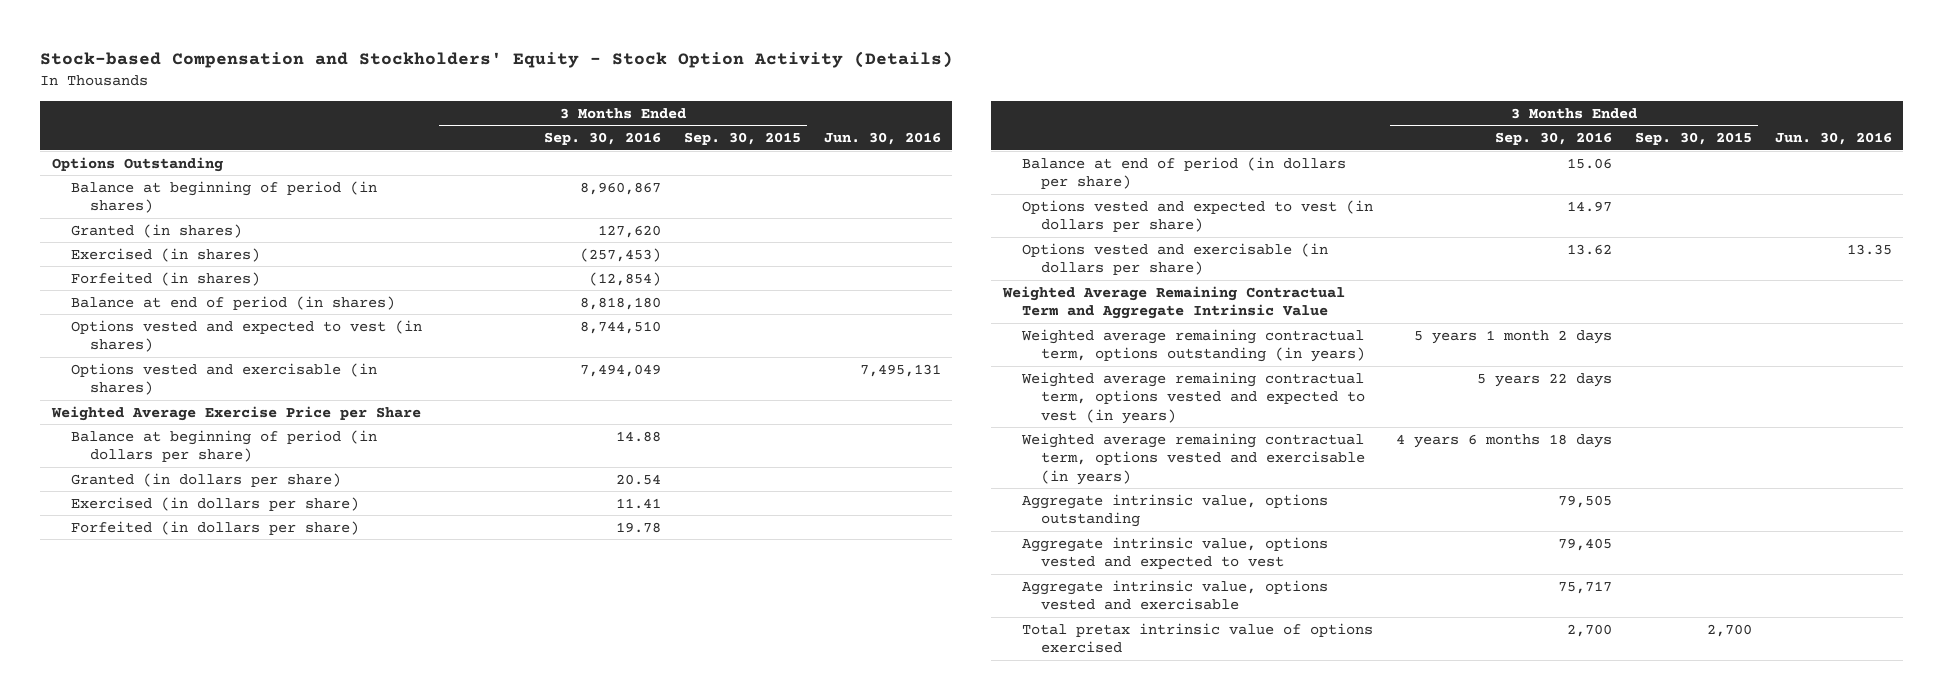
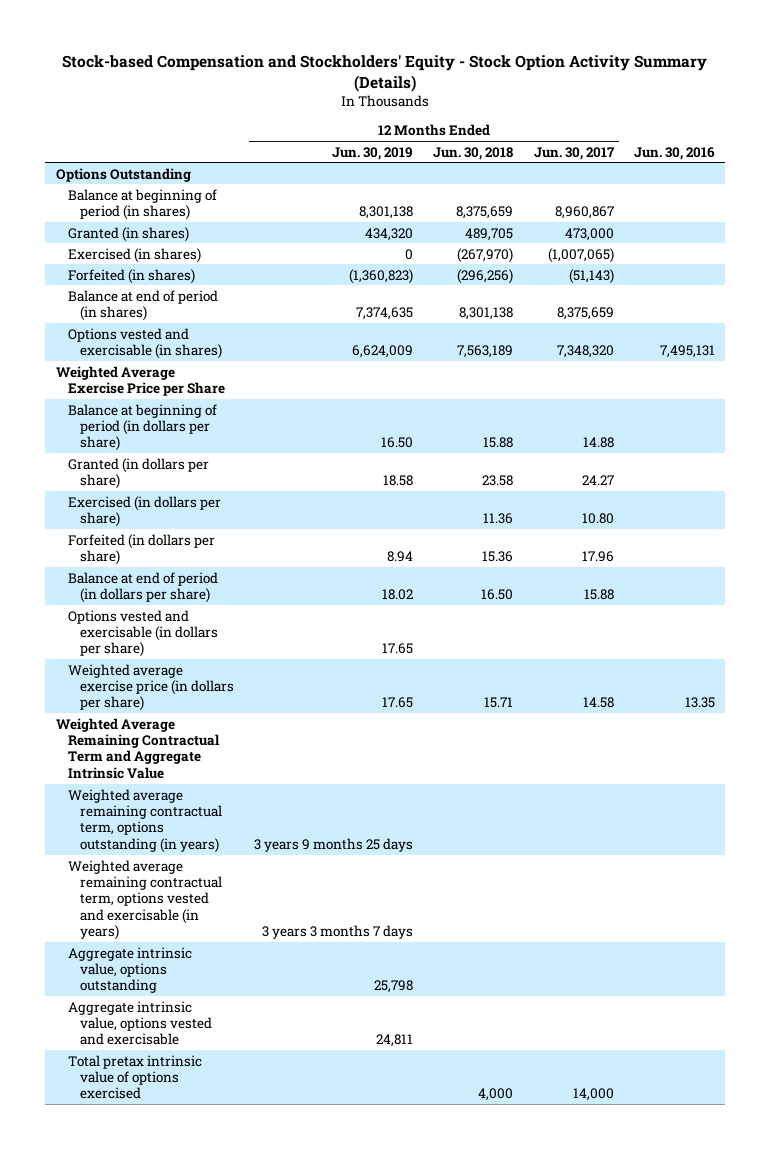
- Stock-based Compensation and Stockholders' Equity - Stock Option Activity (Details)
+ Stock-based Compensation and Stockholders' Equity - Stock Option Activity Summary (Details)
- | 3 Months Ended Sep. 30, 2016 | 3 Months Ended Sep. 30, 2015 | Jun. 30, 2016
+ | 12 Months Ended Jun. 30, 2019 | 12 Months Ended Jun. 30, 2018 | 12 Months Ended Jun. 30, 2017 | Jun. 30, 2016
- Options vested and expected to vest (in shares) | 8,744,510 | |
- Options vested and expected to vest (in dollars per share) | 14.97 | |
- Options vested and exercisable (in dollars per share) | 13.62 | | 13.35
+ Options vested and exercisable (in dollars per share) | 17.65 | | |
+ Weighted average exercise price (in dollars per share) | 17.65 | 15.71 | 14.58 | 13.35
- Weighted average remaining contractual term, options vested and expected to vest (in years) | 5 years 22 days | |
- Aggregate intrinsic value, options vested and expected to vest | 79,405 | |

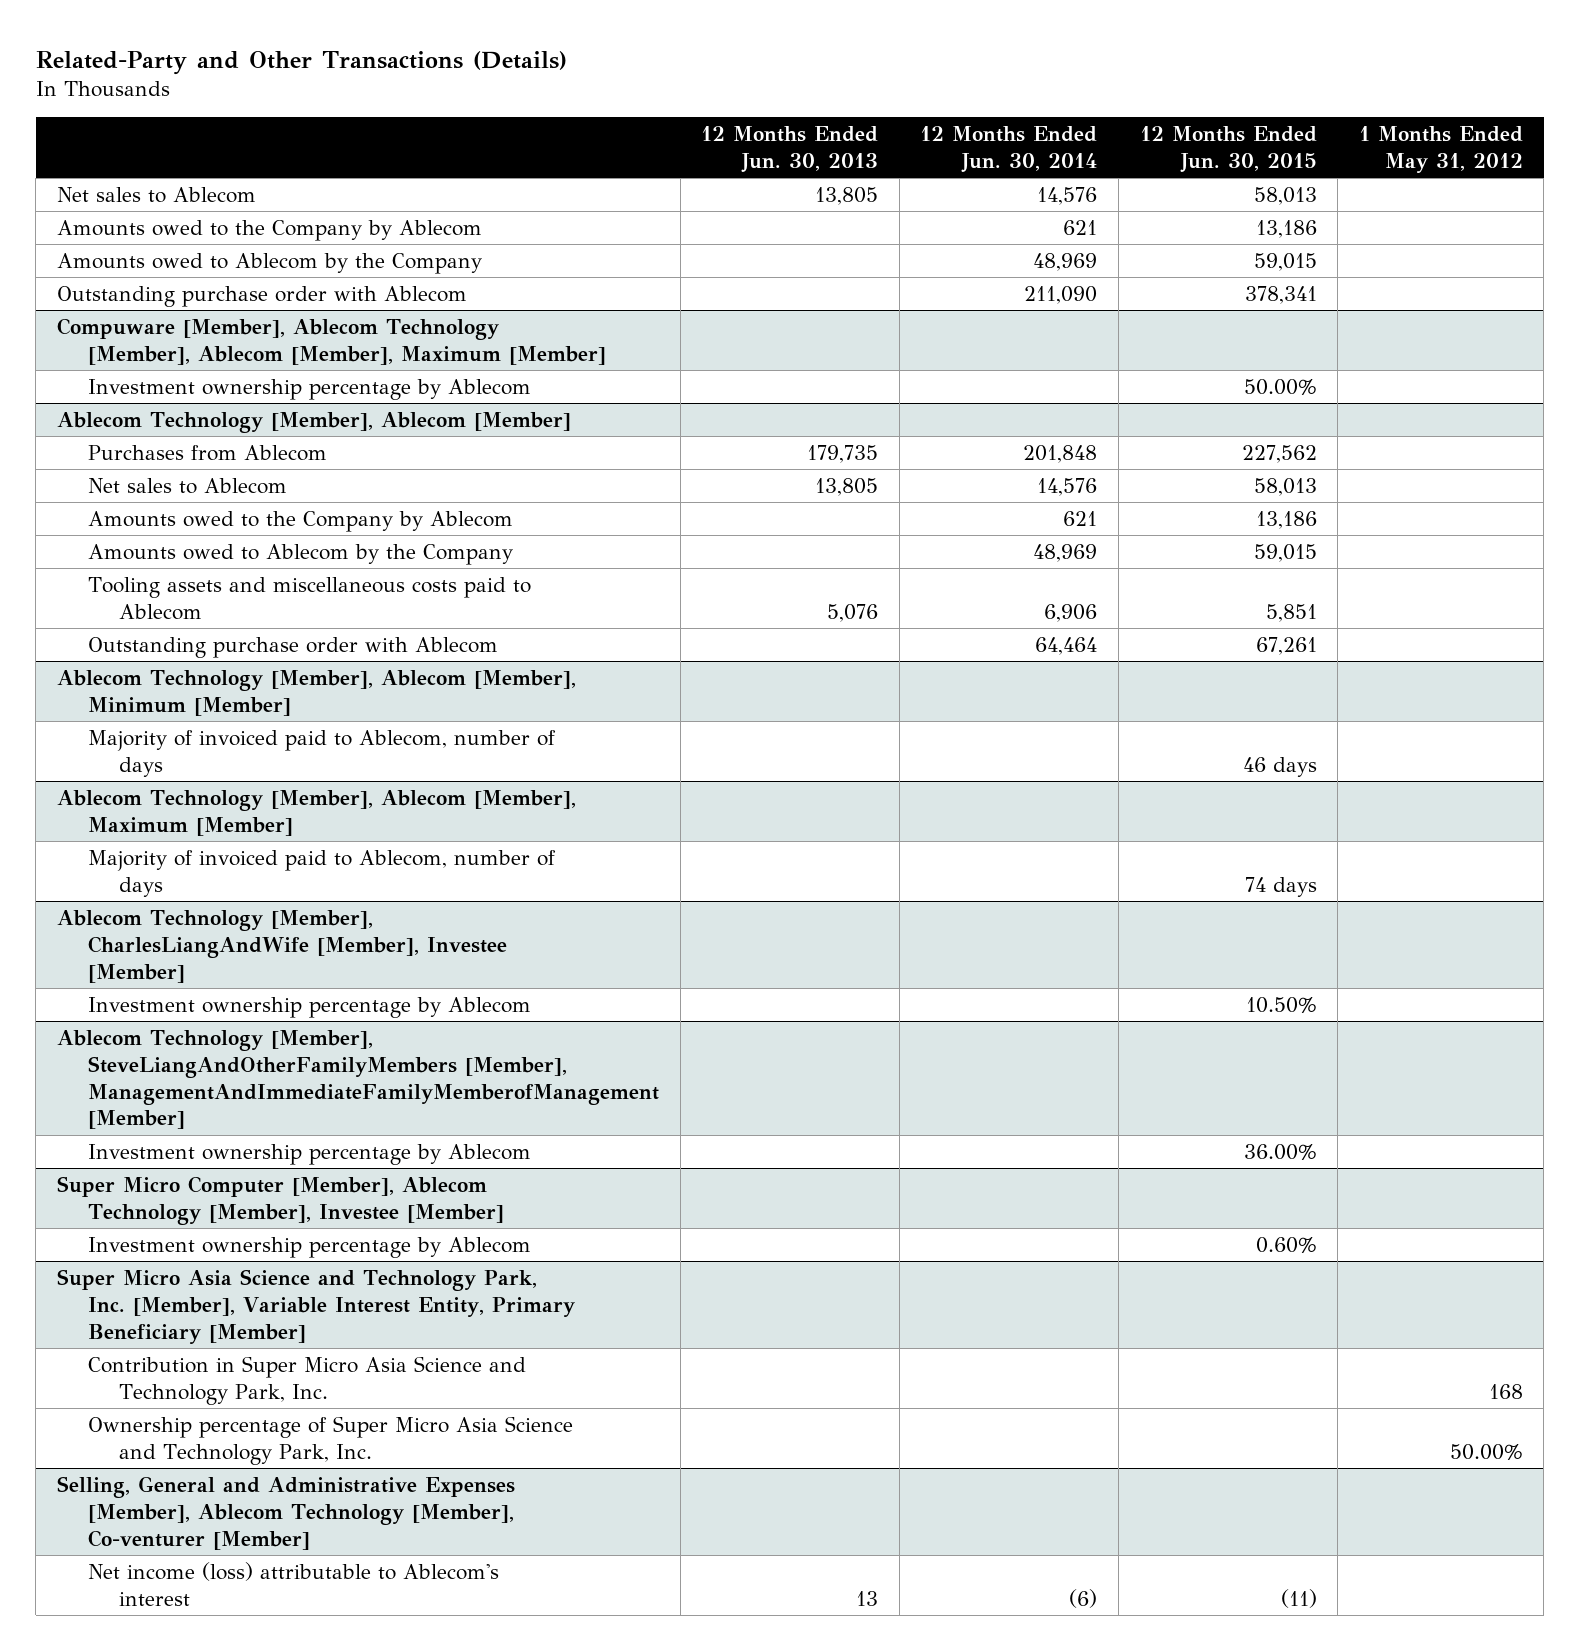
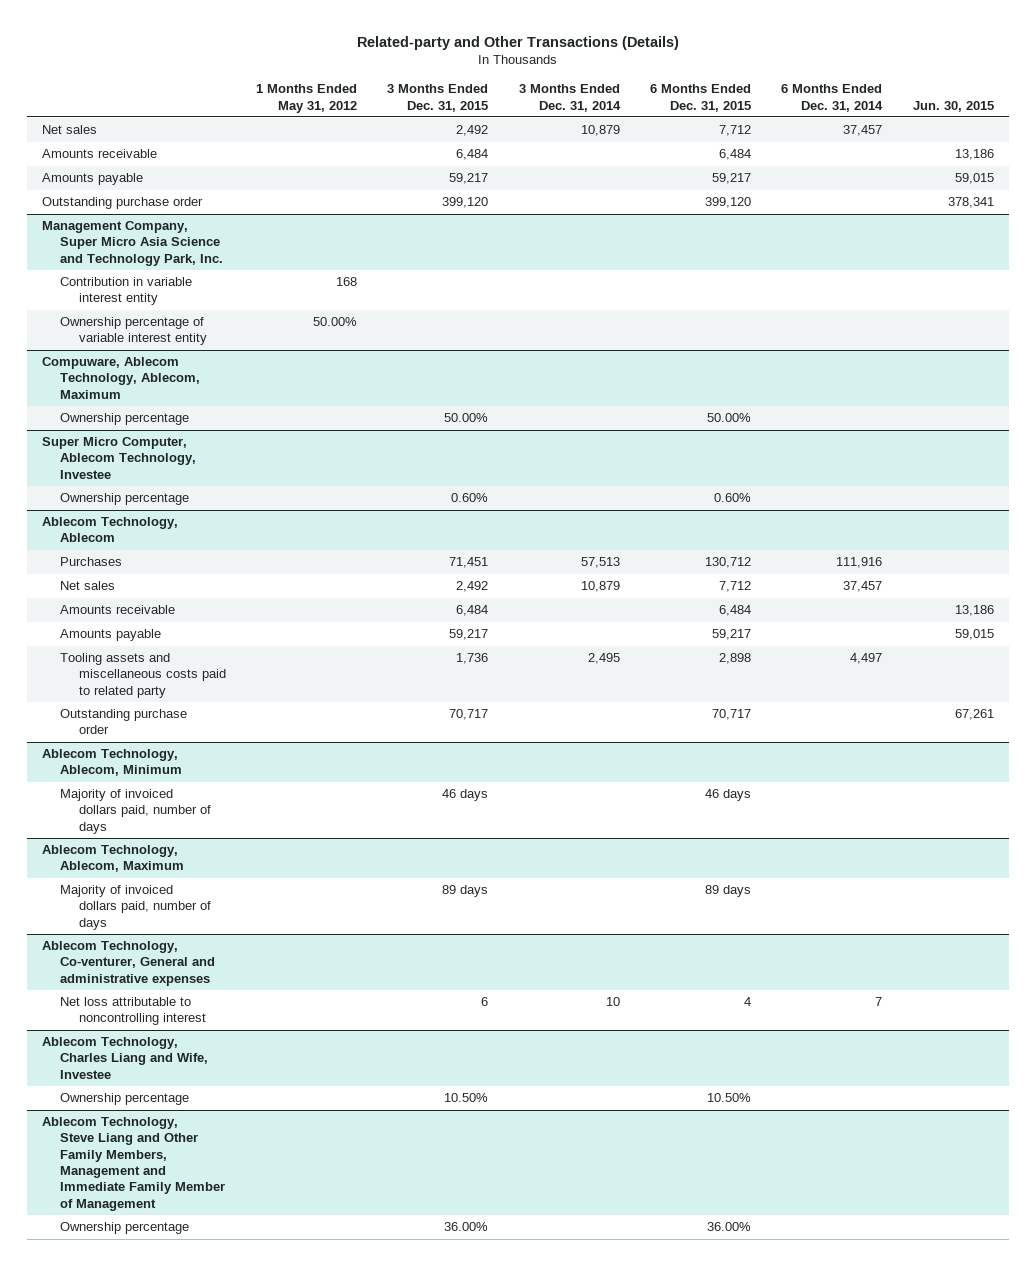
- Related-Party and Other Transactions (Details)
+ Related-party and Other Transactions (Details)
- | 12 Months Ended Jun. 30, 2013 | 12 Months Ended Jun. 30, 2014 | 12 Months Ended Jun. 30, 2015 | 1 Months Ended May 31, 2012
+ | 1 Months Ended May 31, 2012 | 3 Months Ended Dec. 31, 2015 | 3 Months Ended Dec. 31, 2014 | 6 Months Ended Dec. 31, 2015 | 6 Months Ended Dec. 31, 2014 | Jun. 30, 2015
- Net sales to Ablecom | 13,805 | 14,576 | 58,013 |
- Amounts owed to the Company by Ablecom | | 621 | 13,186 |
- Amounts owed to Ablecom by the Company | | 48,969 | 59,015 |
- Outstanding purchase order with Ablecom | | 211,090 | 378,341 |
- Compuware [Member], Ablecom Technology [Member], Ablecom [Member], Maximum [Member]
- Investment ownership percentage by Ablecom | | | 50.00% |
- Ablecom Technology [Member], Ablecom [Member]
- Purchases from Ablecom | 179,735 | 201,848 | 227,562 |
- Net sales to Ablecom | 13,805 | 14,576 | 58,013 |
- Amounts owed to the Company by Ablecom | | 621 | 13,186 |
- Amounts owed to Ablecom by the Company | | 48,969 | 59,015 |
- Tooling assets and miscellaneous costs paid to Ablecom | 5,076 | 6,906 | 5,851 |
- Outstanding purchase order with Ablecom | | 64,464 | 67,261 |
- Ablecom Technology [Member], Ablecom [Member], Minimum [Member]
- Majority of invoiced paid to Ablecom, number of days | | | 46 days |
- Ablecom Technology [Member], Ablecom [Member], Maximum [Member]
- Majority of invoiced paid to Ablecom, number of days | | | 74 days |
- Ablecom Technology [Member], CharlesLiangAndWife [Member], Investee [Member]
- Investment ownership percentage by Ablecom | | | 10.50% |
- Ablecom Technology [Member], SteveLiangAndOtherFamilyMembers [Member], ManagementAndImmediateFamilyMemberofManagement [Member]
- Investment ownership percentage by Ablecom | | | 36.00% |
- Super Micro Computer [Member], Ablecom Technology [Member], Investee [Member]
- Investment ownership percentage by Ablecom | | | 0.60% |
- Super Micro Asia Science and Technology Park, Inc. [Member], Variable Interest Entity, Primary Beneficiary [Member]
- Contribution in Super Micro Asia Science and Technology Park, Inc. | | | | 168
- Ownership percentage of Super Micro Asia Science and Technology Park, Inc. | | | | 50.00%
- Selling, General and Administrative Expenses [Member], Ablecom Technology [Member], Co-venturer [Member]
- Net income (loss) attributable to Ablecom's interest | 13 | (6) | (11) |
+ Net sales | | 2,492 | 10,879 | 7,712 | 37,457 |
+ Amounts receivable | | 6,484 | | 6,484 | | 13,186
+ Amounts payable | | 59,217 | | 59,217 | | 59,015
+ Outstanding purchase order | | 399,120 | | 399,120 | | 378,341
+ Management Company, Super Micro Asia Science and Technology Park, Inc.
+ Contribution in variable interest entity | 168 | | | | |
+ Ownership percentage of variable interest entity | 50.00% | | | | |
+ Compuware, Ablecom Technology, Ablecom, Maximum
+ Ownership percentage | | 50.00% | | 50.00% | |
+ Super Micro Computer, Ablecom Technology, Investee
+ Ownership percentage | | 0.60% | | 0.60% | |
+ Ablecom Technology, Ablecom
+ Purchases | | 71,451 | 57,513 | 130,712 | 111,916 |
+ Net sales | | 2,492 | 10,879 | 7,712 | 37,457 |
+ Amounts receivable | | 6,484 | | 6,484 | | 13,186
+ Amounts payable | | 59,217 | | 59,217 | | 59,015
+ Tooling assets and miscellaneous costs paid to related party | | 1,736 | 2,495 | 2,898 | 4,497 |
+ Outstanding purchase order | | 70,717 | | 70,717 | | 67,261
+ Ablecom Technology, Ablecom, Minimum
+ Majority of invoiced dollars paid, number of days | | 46 days | | 46 days | |
+ Ablecom Technology, Ablecom, Maximum
+ Majority of invoiced dollars paid, number of days | | 89 days | | 89 days | |
+ Ablecom Technology, Co-venturer, General and administrative expenses
+ Net loss attributable to noncontrolling interest | | 6 | 10 | 4 | 7 |
+ Ablecom Technology, Charles Liang and Wife, Investee
+ Ownership percentage | | 10.50% | | 10.50% | |
+ Ablecom Technology, Steve Liang and Other Family Members, Management and Immediate Family Member of Management
+ Ownership percentage | | 36.00% | | 36.00% | |

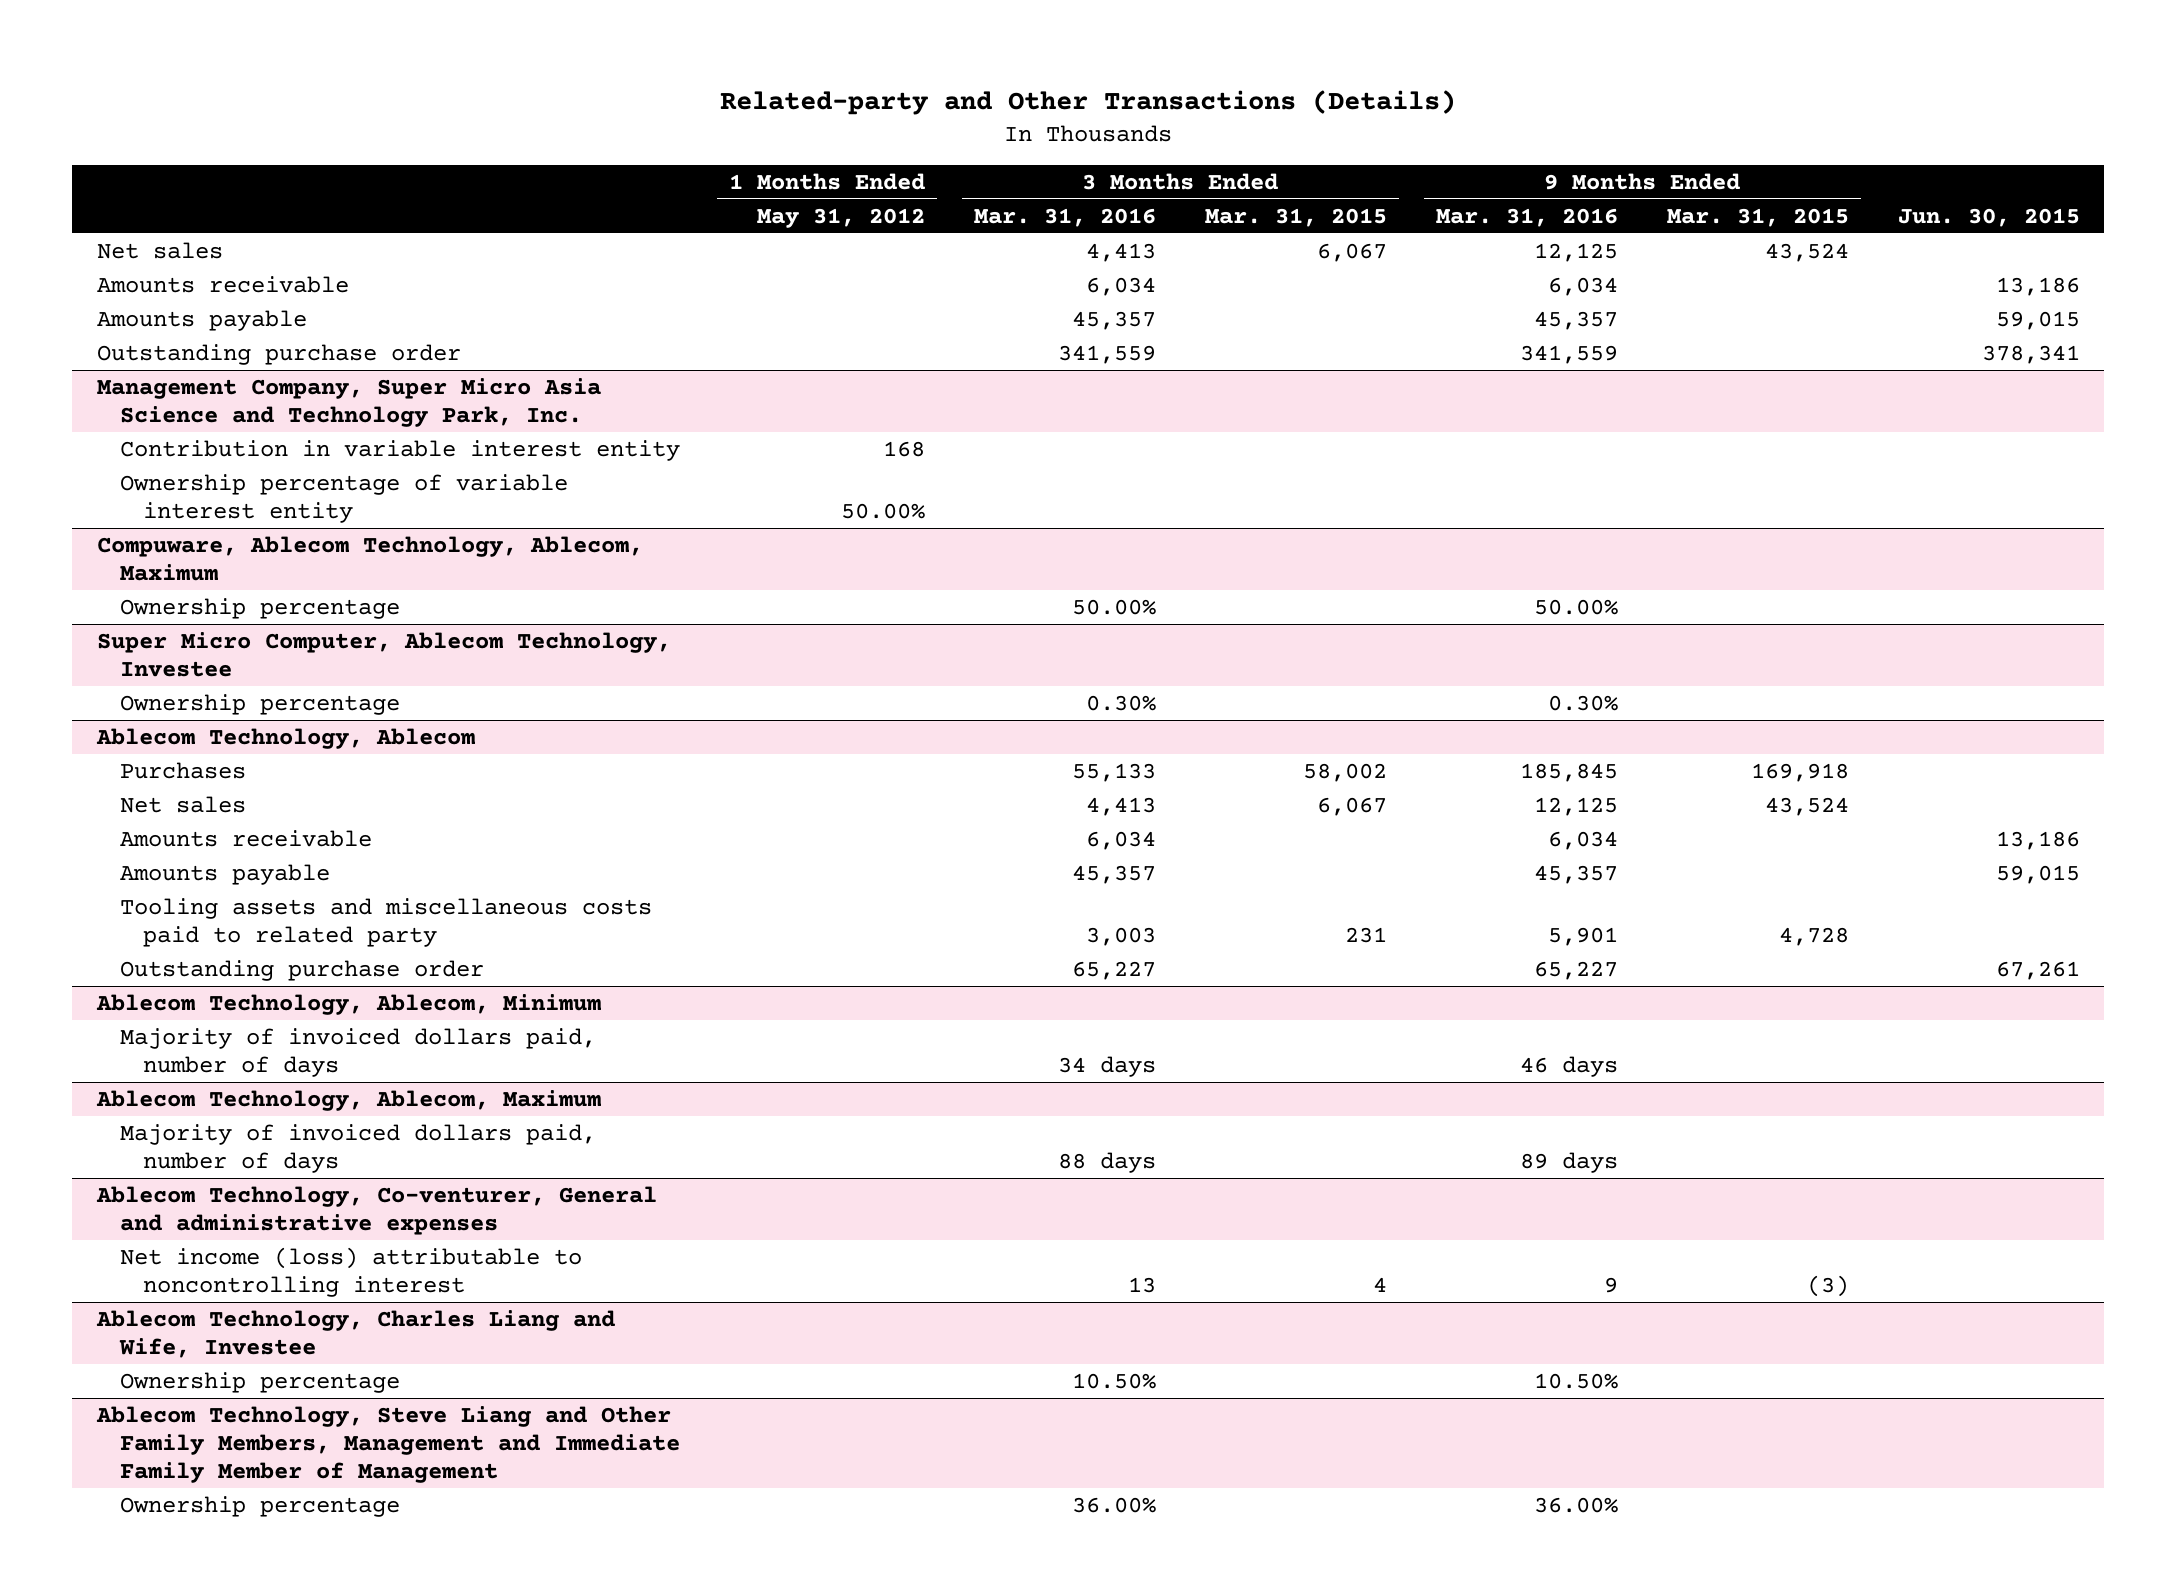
- | 1 Months Ended May 31, 2012 | 3 Months Ended Dec. 31, 2015 | 3 Months Ended Dec. 31, 2014 | 6 Months Ended Dec. 31, 2015 | 6 Months Ended Dec. 31, 2014 | Jun. 30, 2015
+ | 1 Months Ended May 31, 2012 | 3 Months Ended Mar. 31, 2016 | 3 Months Ended Mar. 31, 2015 | 9 Months Ended Mar. 31, 2016 | 9 Months Ended Mar. 31, 2015 | Jun. 30, 2015
@ Ablecom Technology, Co-venturer, General and administrative expenses
- Net loss attributable to noncontrolling interest | | 6 | 10 | 4 | 7 |
+ Net income (loss) attributable to noncontrolling interest | | 13 | 4 | 9 | (3) |

